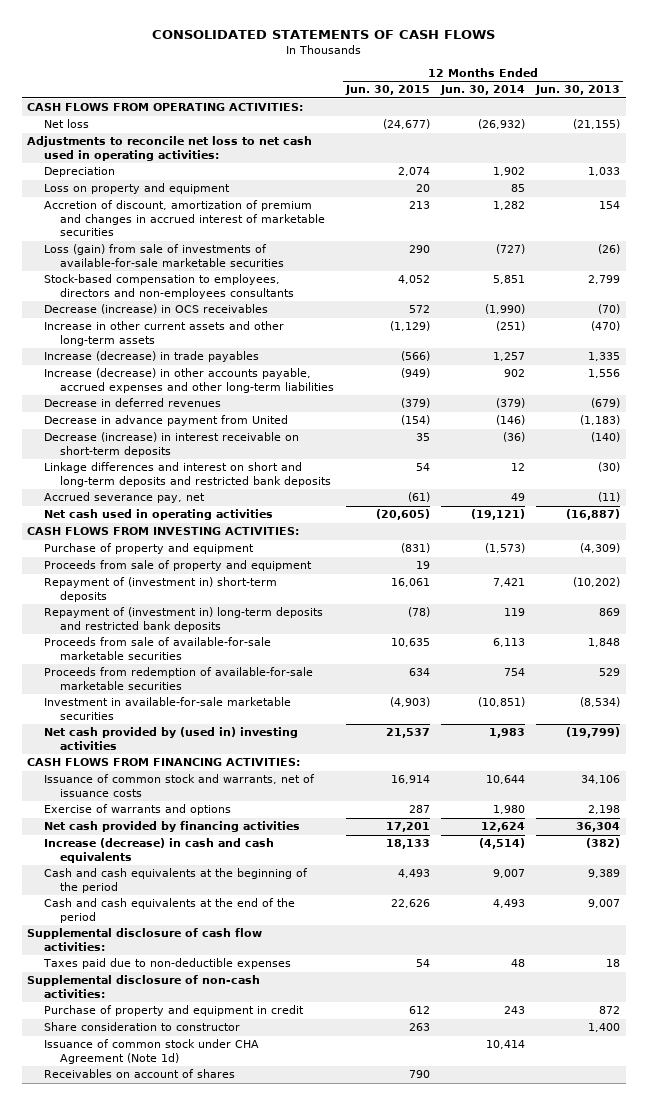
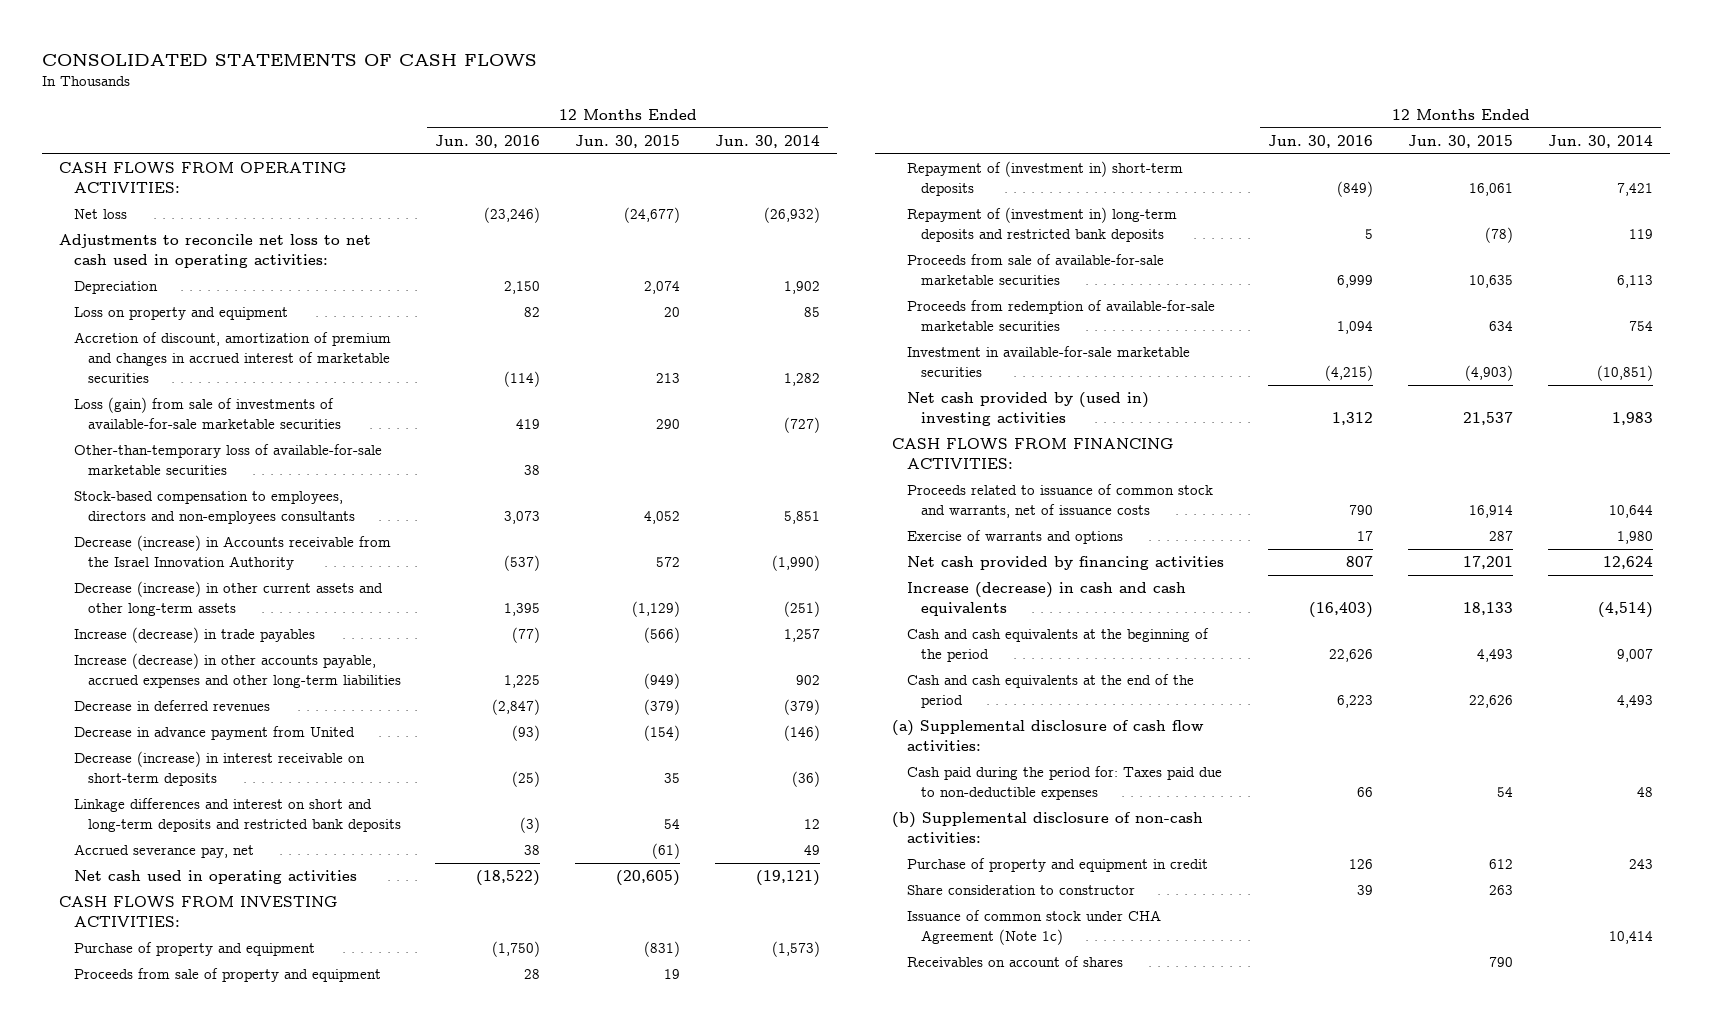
- | 12 Months Ended Jun. 30, 2015 | 12 Months Ended Jun. 30, 2014 | 12 Months Ended Jun. 30, 2013
+ | 12 Months Ended Jun. 30, 2016 | 12 Months Ended Jun. 30, 2015 | 12 Months Ended Jun. 30, 2014
+ Other-than-temporary loss of available-for-sale marketable securities | 38 | |
- Decrease (increase) in OCS receivables | 572 | (1,990) | (70)
- Increase in other current assets and other long-term assets | (1,129) | (251) | (470)
+ Decrease (increase) in Accounts receivable from the Israel Innovation Authority | (537) | 572 | (1,990)
+ Decrease (increase) in other current assets and other long-term assets | 1,395 | (1,129) | (251)
- Issuance of common stock and warrants, net of issuance costs | 16,914 | 10,644 | 34,106
+ Proceeds related to issuance of common stock and warrants, net of issuance costs | 790 | 16,914 | 10,644
- Supplemental disclosure of cash flow activities:
- Taxes paid due to non-deductible expenses | 54 | 48 | 18
- Supplemental disclosure of non-cash activities:
+ (a) Supplemental disclosure of cash flow activities:
+ Cash paid during the period for: Taxes paid due to non-deductible expenses | 66 | 54 | 48
+ (b) Supplemental disclosure of non-cash activities:
- Issuance of common stock under CHA Agreement (Note 1d) | | 10,414 |
+ Issuance of common stock under CHA Agreement (Note 1c) | | | 10,414

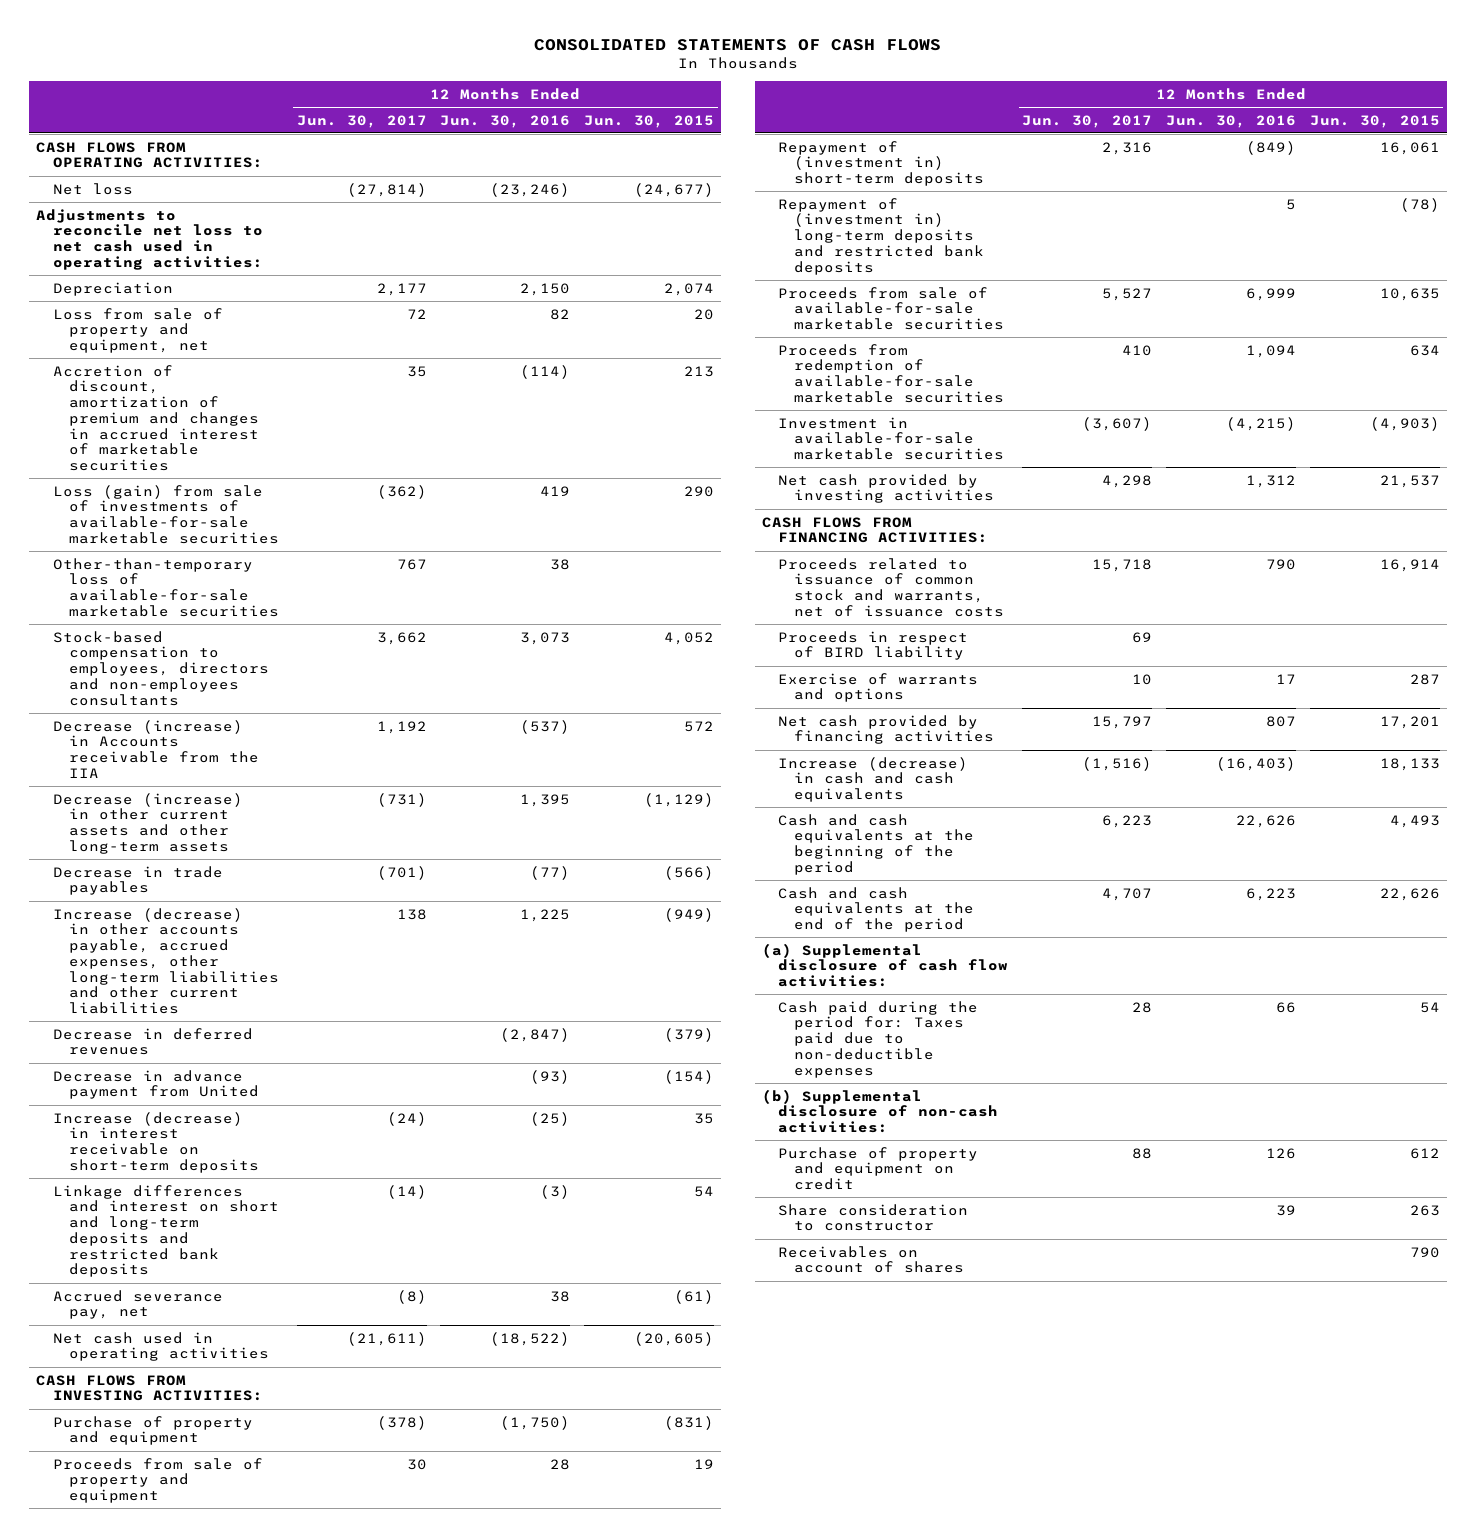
- | 12 Months Ended Jun. 30, 2016 | 12 Months Ended Jun. 30, 2015 | 12 Months Ended Jun. 30, 2014
+ | 12 Months Ended Jun. 30, 2017 | 12 Months Ended Jun. 30, 2016 | 12 Months Ended Jun. 30, 2015
- Loss on property and equipment | 82 | 20 | 85
+ Loss from sale of property and equipment, net | 72 | 82 | 20
- Decrease (increase) in Accounts receivable from the Israel Innovation Authority | (537) | 572 | (1,990)
+ Decrease (increase) in Accounts receivable from the IIA | 1,192 | (537) | 572
- Increase (decrease) in trade payables | (77) | (566) | 1,257
- Increase (decrease) in other accounts payable, accrued expenses and other long-term liabilities | 1,225 | (949) | 902
+ Decrease in trade payables | (701) | (77) | (566)
+ Increase (decrease) in other accounts payable, accrued expenses, other long-term liabilities and other current liabilities | 138 | 1,225 | (949)
- Decrease (increase) in interest receivable on short-term deposits | (25) | 35 | (36)
+ Increase (decrease) in interest receivable on short-term deposits | (24) | (25) | 35
- Net cash provided by (used in) investing activities | 1,312 | 21,537 | 1,983
+ Net cash provided by investing activities | 4,298 | 1,312 | 21,537
+ Proceeds in respect of BIRD liability | 69 | |
- Purchase of property and equipment in credit | 126 | 612 | 243
+ Purchase of property and equipment on credit | 88 | 126 | 612
- Issuance of common stock under CHA Agreement (Note 1c) | | | 10,414

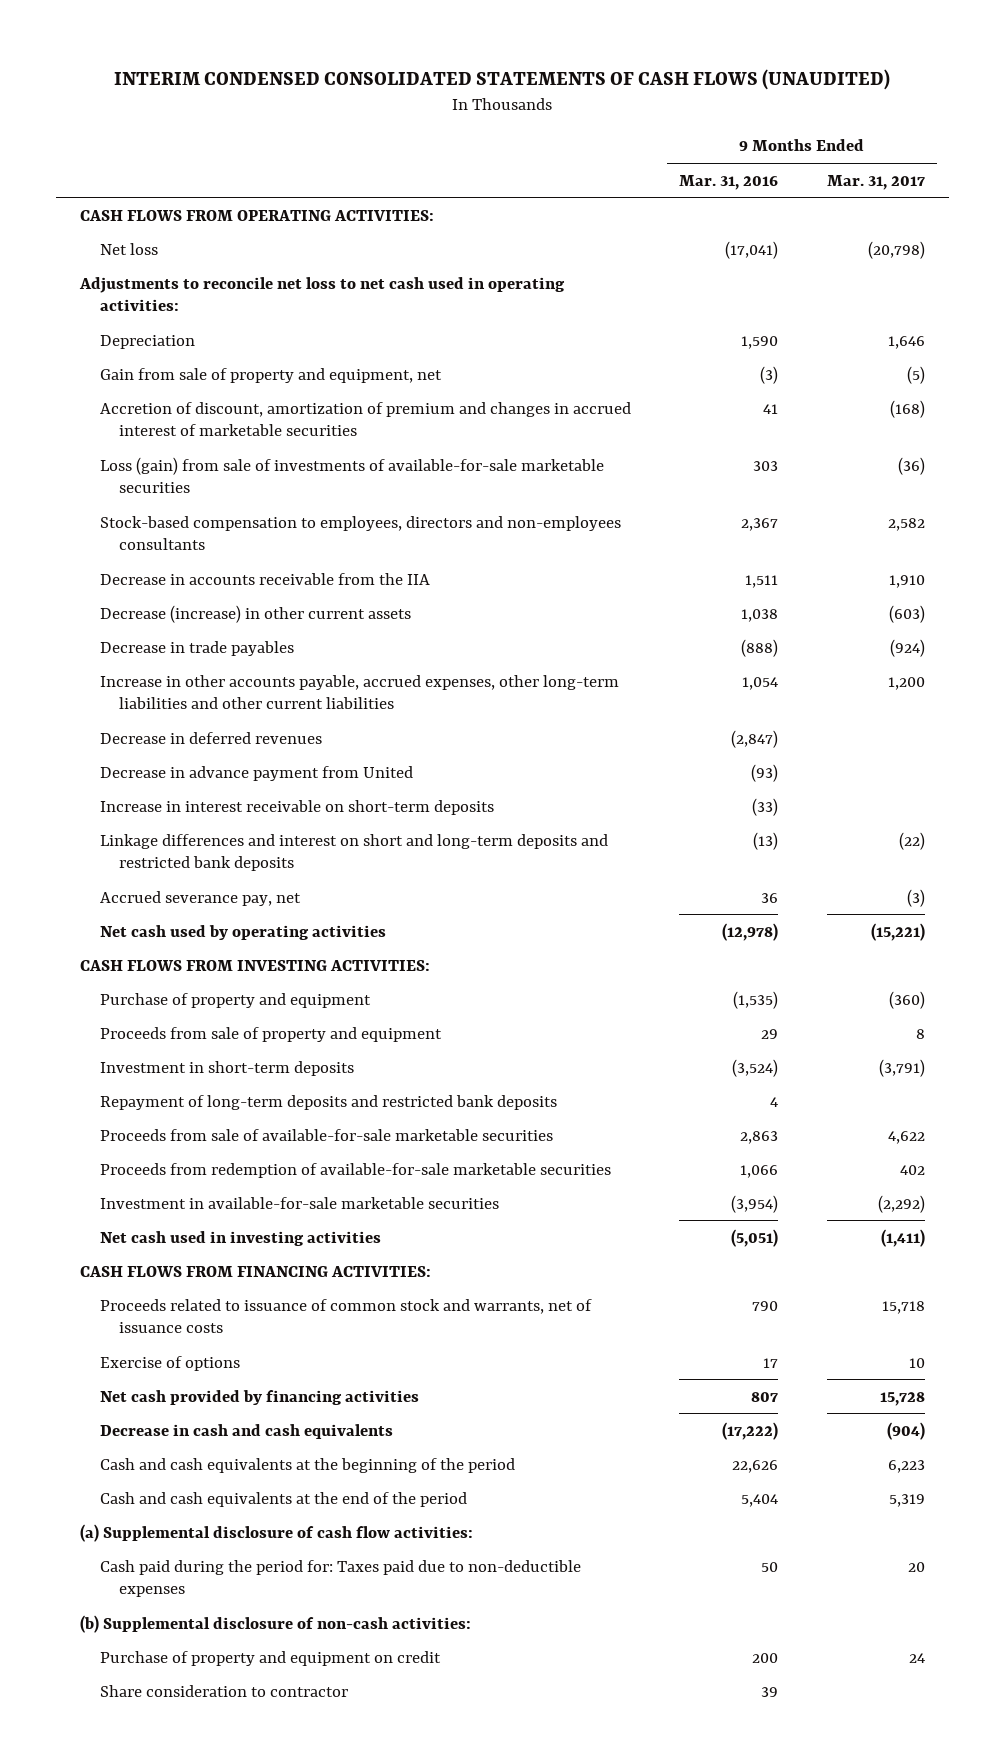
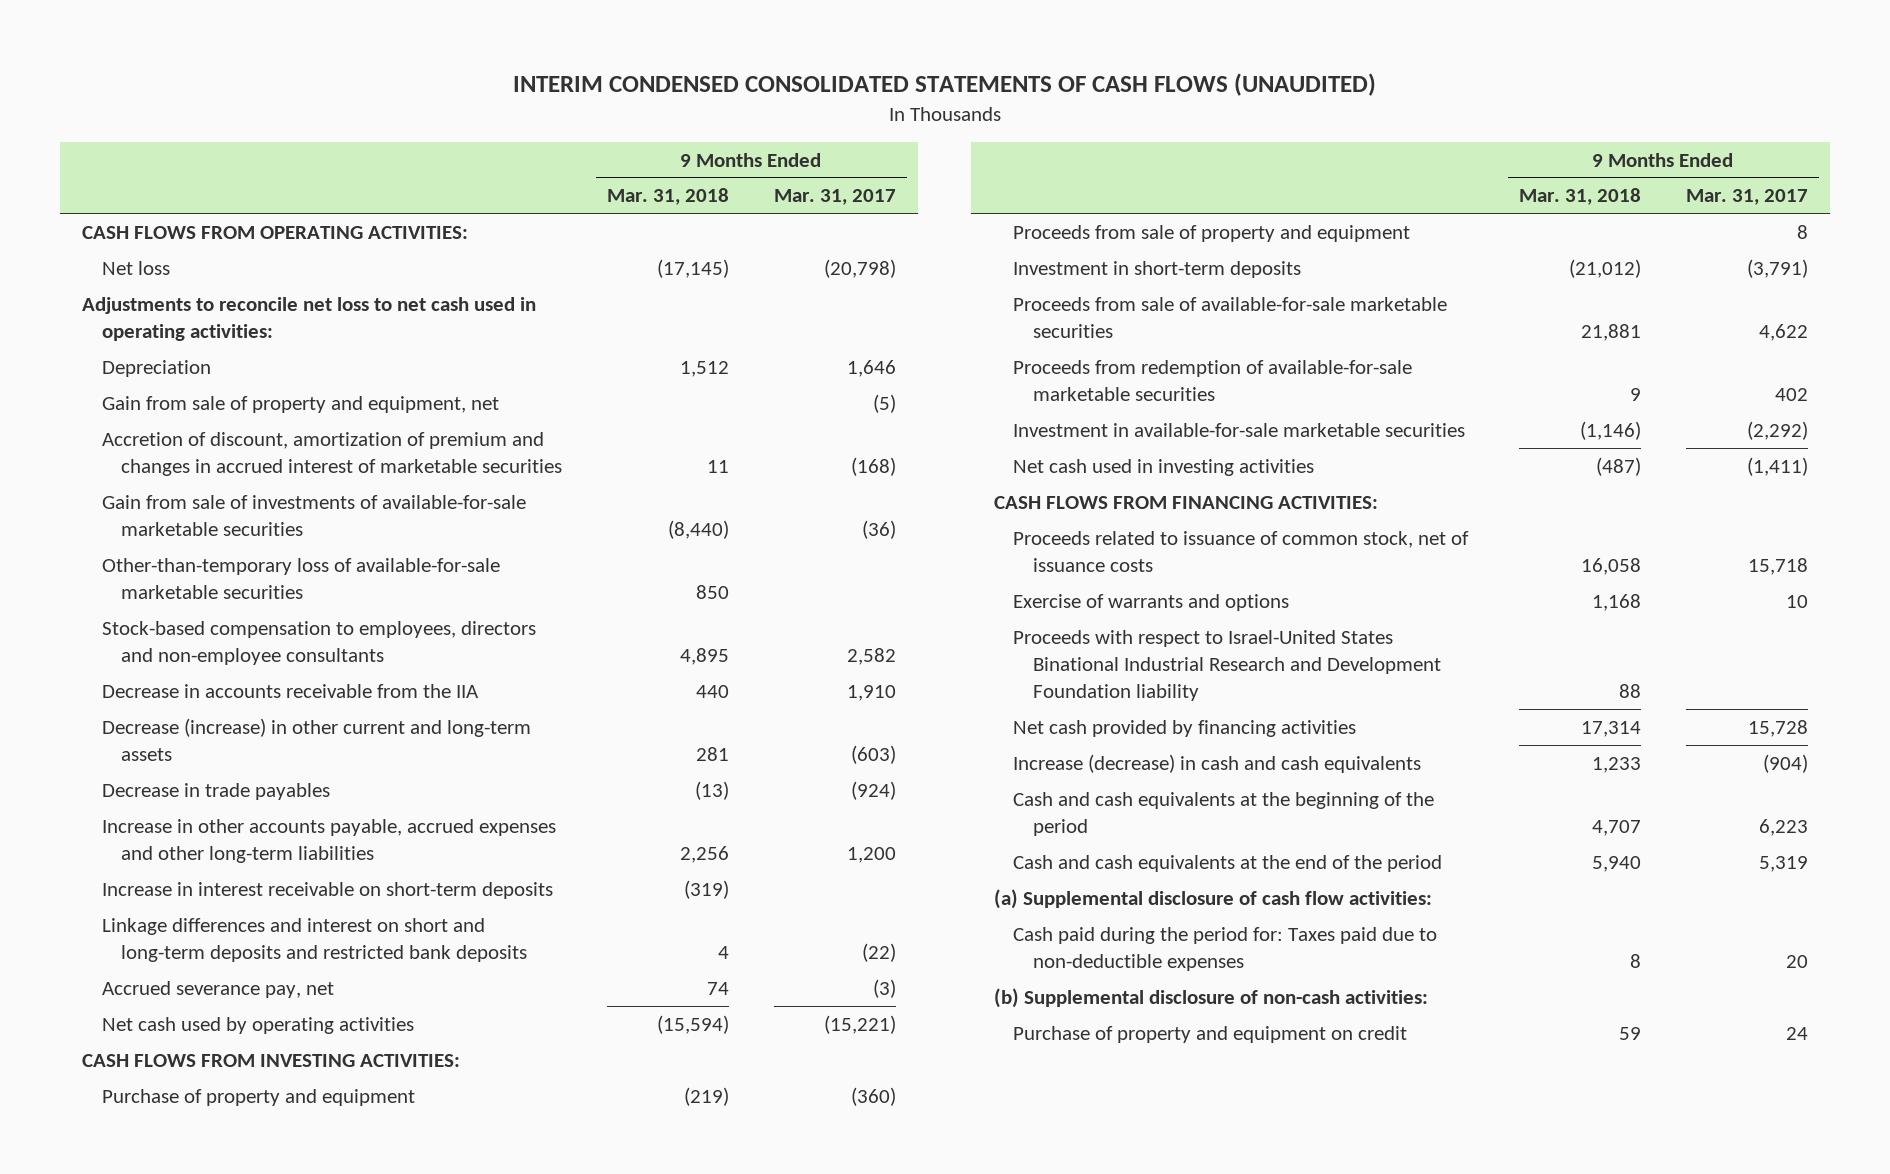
- | 9 Months Ended Mar. 31, 2016 | 9 Months Ended Mar. 31, 2017
+ | 9 Months Ended Mar. 31, 2018 | 9 Months Ended Mar. 31, 2017
- Loss (gain) from sale of investments of available-for-sale marketable securities | 303 | (36)
- Stock-based compensation to employees, directors and non-employees consultants | 2,367 | 2,582
+ Gain from sale of investments of available-for-sale marketable securities | (8,440) | (36)
+ Other-than-temporary loss of available-for-sale marketable securities | 850 |
+ Stock-based compensation to employees, directors and non-employee consultants | 4,895 | 2,582
- Decrease (increase) in other current assets | 1,038 | (603)
+ Decrease (increase) in other current and long-term assets | 281 | (603)
- Increase in other accounts payable, accrued expenses, other long-term liabilities and other current liabilities | 1,054 | 1,200
- Decrease in deferred revenues | (2,847) |
- Decrease in advance payment from United | (93) |
+ Increase in other accounts payable, accrued expenses and other long-term liabilities | 2,256 | 1,200
- Repayment of long-term deposits and restricted bank deposits | 4 |
- Proceeds related to issuance of common stock and warrants, net of issuance costs | 790 | 15,718
- Exercise of options | 17 | 10
+ Proceeds related to issuance of common stock, net of issuance costs | 16,058 | 15,718
+ Exercise of warrants and options | 1,168 | 10
+ Proceeds with respect to Israel-United States Binational Industrial Research and Development Foundation liability | 88 |
- Decrease in cash and cash equivalents | (17,222) | (904)
+ Increase (decrease) in cash and cash equivalents | 1,233 | (904)
- Share consideration to contractor | 39 |

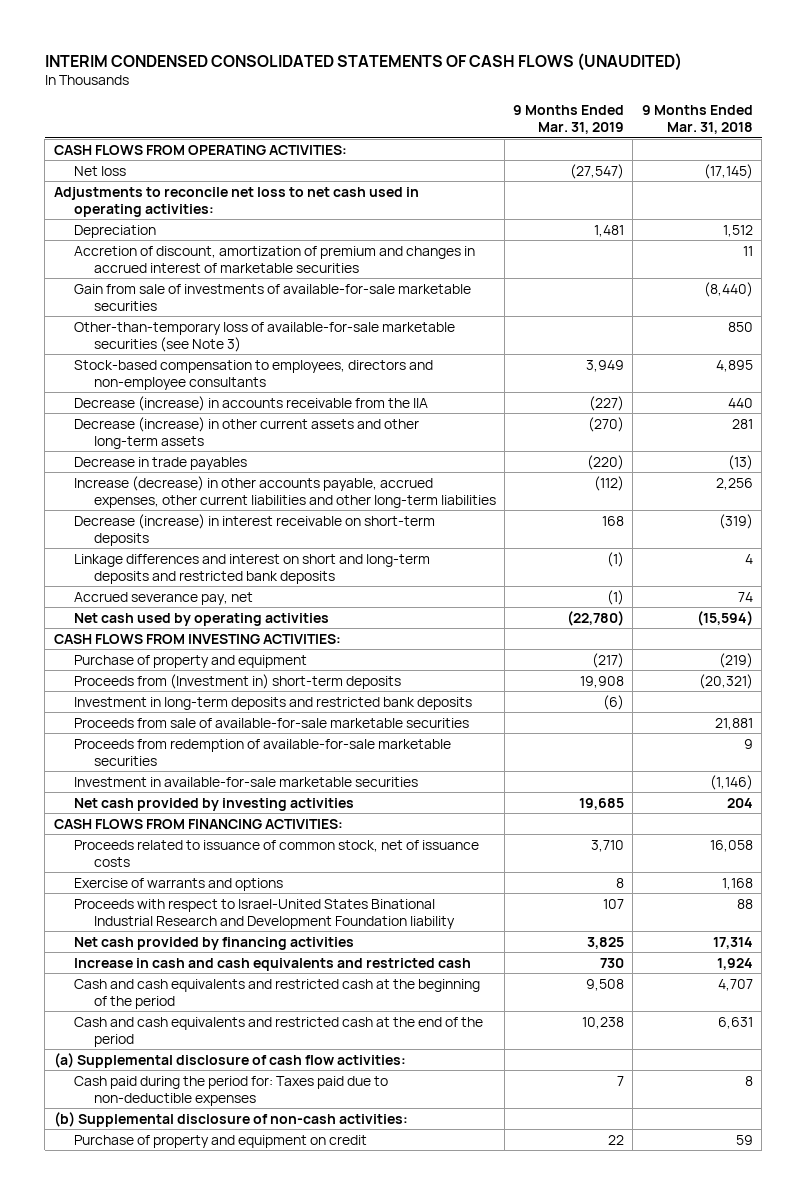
- | 9 Months Ended Mar. 31, 2018 | 9 Months Ended Mar. 31, 2017
+ | 9 Months Ended Mar. 31, 2019 | 9 Months Ended Mar. 31, 2018
- Gain from sale of property and equipment, net | | (5)
- Other-than-temporary loss of available-for-sale marketable securities | 850 |
+ Other-than-temporary loss of available-for-sale marketable securities (see Note 3) | | 850
- Decrease in accounts receivable from the IIA | 440 | 1,910
- Decrease (increase) in other current and long-term assets | 281 | (603)
+ Decrease (increase) in accounts receivable from the IIA | (227) | 440
+ Decrease (increase) in other current assets and other long-term assets | (270) | 281
- Increase in other accounts payable, accrued expenses and other long-term liabilities | 2,256 | 1,200
- Increase in interest receivable on short-term deposits | (319) |
+ Increase (decrease) in other accounts payable, accrued expenses, other current liabilities and other long-term liabilities | (112) | 2,256
+ Decrease (increase) in interest receivable on short-term deposits | 168 | (319)
- Proceeds from sale of property and equipment | | 8
- Investment in short-term deposits | (21,012) | (3,791)
+ Proceeds from (Investment in) short-term deposits | 19,908 | (20,321)
+ Investment in long-term deposits and restricted bank deposits | (6) |
- Net cash used in investing activities | (487) | (1,411)
+ Net cash provided by investing activities | 19,685 | 204
- Increase (decrease) in cash and cash equivalents | 1,233 | (904)
- Cash and cash equivalents at the beginning of the period | 4,707 | 6,223
- Cash and cash equivalents at the end of the period | 5,940 | 5,319
+ Increase in cash and cash equivalents and restricted cash | 730 | 1,924
+ Cash and cash equivalents and restricted cash at the beginning of the period | 9,508 | 4,707
+ Cash and cash equivalents and restricted cash at the end of the period | 10,238 | 6,631

